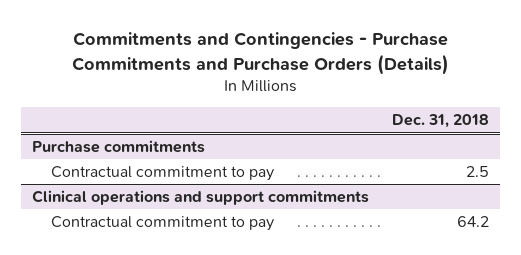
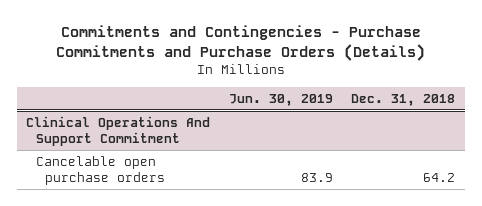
- | Dec. 31, 2018
+ | Jun. 30, 2019 | Dec. 31, 2018
- Purchase commitments
- Contractual commitment to pay | 2.5
- Clinical operations and support commitments
- Contractual commitment to pay | 64.2
+ Clinical Operations And Support Commitment
+ Cancelable open purchase orders | 83.9 | 64.2

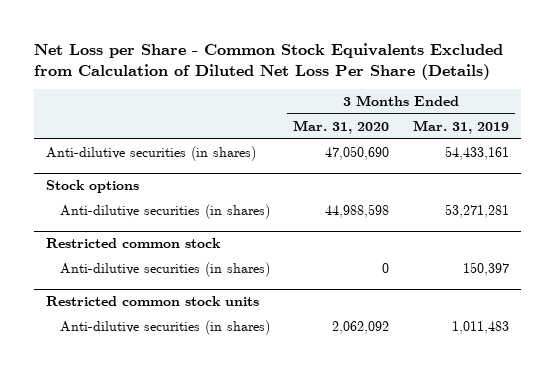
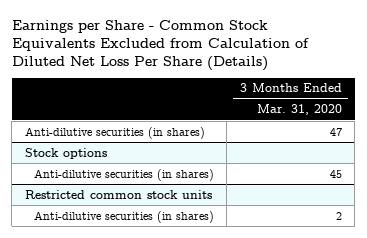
- Net Loss per Share - Common Stock Equivalents Excluded from Calculation of Diluted Net Loss Per Share (Details)
+ Earnings per Share - Common Stock Equivalents Excluded from Calculation of Diluted Net Loss Per Share (Details)
- | 3 Months Ended Mar. 31, 2020 | 3 Months Ended Mar. 31, 2019
+ | 3 Months Ended Mar. 31, 2020
- Anti-dilutive securities (in shares) | 47,050,690 | 54,433,161
+ Anti-dilutive securities (in shares) | 47
@ Stock options
- Anti-dilutive securities (in shares) | 44,988,598 | 53,271,281
- Restricted common stock
- Anti-dilutive securities (in shares) | 0 | 150,397
@ Stock options
+ Anti-dilutive securities (in shares) | 45
@ Restricted common stock units
- Anti-dilutive securities (in shares) | 2,062,092 | 1,011,483
+ Anti-dilutive securities (in shares) | 2

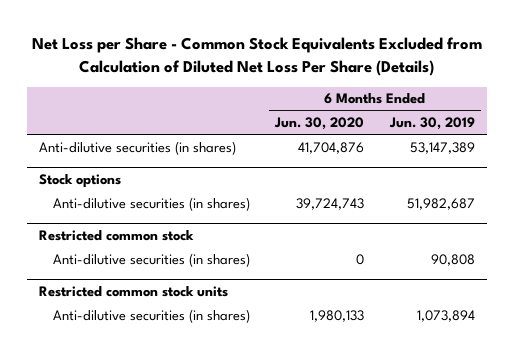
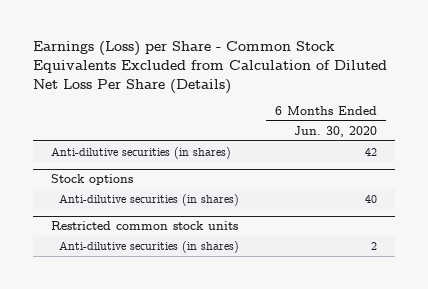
- Net Loss per Share - Common Stock Equivalents Excluded from Calculation of Diluted Net Loss Per Share (Details)
+ Earnings (Loss) per Share - Common Stock Equivalents Excluded from Calculation of Diluted Net Loss Per Share (Details)
- | 6 Months Ended Jun. 30, 2020 | 6 Months Ended Jun. 30, 2019
+ | 6 Months Ended Jun. 30, 2020
- Anti-dilutive securities (in shares) | 41,704,876 | 53,147,389
+ Anti-dilutive securities (in shares) | 42
@ Stock options
- Anti-dilutive securities (in shares) | 39,724,743 | 51,982,687
- Restricted common stock
- Anti-dilutive securities (in shares) | 0 | 90,808
@ Stock options
+ Anti-dilutive securities (in shares) | 40
@ Restricted common stock units
- Anti-dilutive securities (in shares) | 1,980,133 | 1,073,894
+ Anti-dilutive securities (in shares) | 2

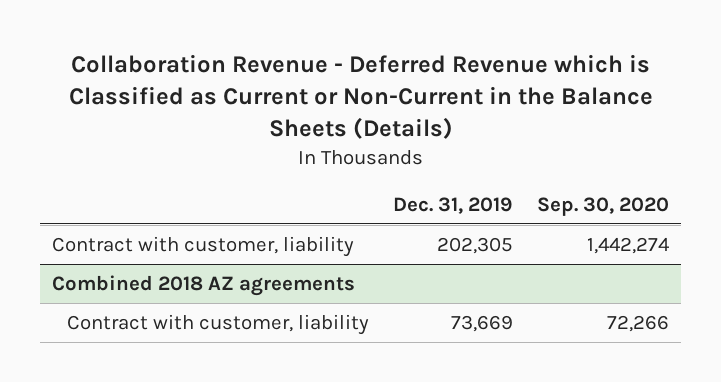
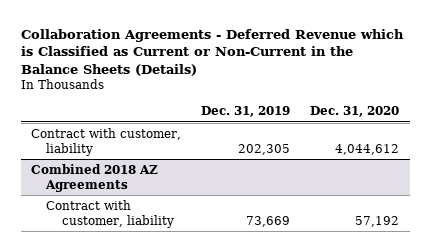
- Collaboration Revenue - Deferred Revenue which is Classified as Current or Non-Current in the Balance Sheets (Details)
+ Collaboration Agreements - Deferred Revenue which is Classified as Current or Non-Current in the Balance Sheets (Details)
- | Dec. 31, 2019 | Sep. 30, 2020
+ | Dec. 31, 2019 | Dec. 31, 2020
- Combined 2018 AZ agreements
+ Combined 2018 AZ Agreements

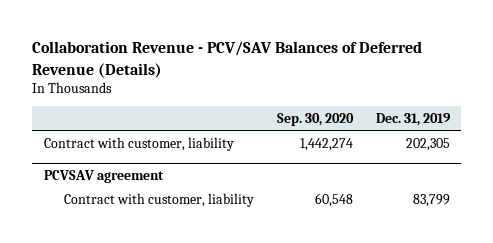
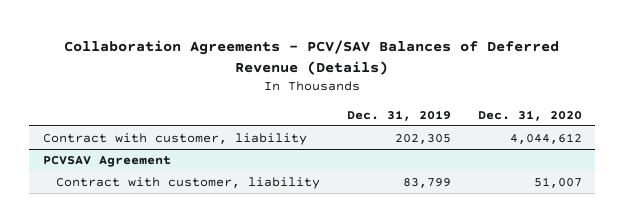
- Collaboration Revenue - PCV/SAV Balances of Deferred Revenue (Details)
+ Collaboration Agreements - PCV/SAV Balances of Deferred Revenue (Details)
- | Sep. 30, 2020 | Dec. 31, 2019
+ | Dec. 31, 2019 | Dec. 31, 2020
- PCVSAV agreement
+ PCVSAV Agreement

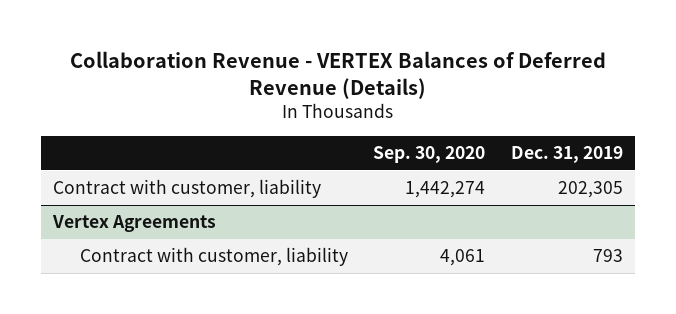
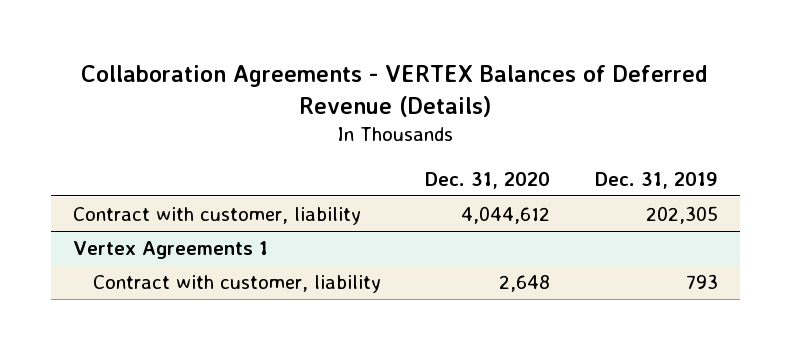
- Collaboration Revenue - VERTEX Balances of Deferred Revenue (Details)
+ Collaboration Agreements - VERTEX Balances of Deferred Revenue (Details)
- | Sep. 30, 2020 | Dec. 31, 2019
+ | Dec. 31, 2020 | Dec. 31, 2019
- Vertex Agreements
+ Vertex Agreements 1

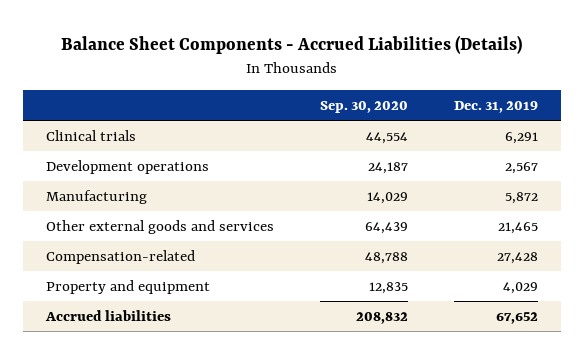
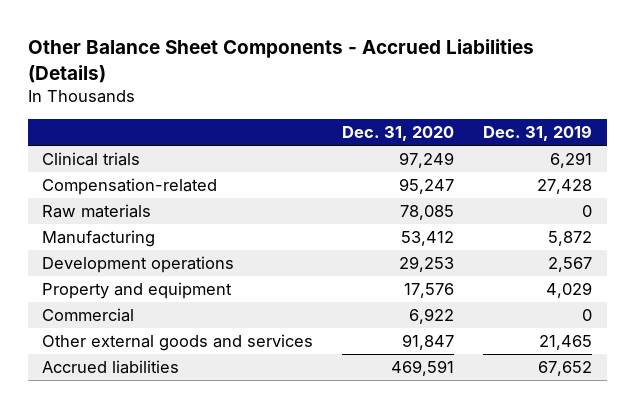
- Balance Sheet Components - Accrued Liabilities (Details)
+ Other Balance Sheet Components - Accrued Liabilities (Details)
- | Sep. 30, 2020 | Dec. 31, 2019
+ | Dec. 31, 2020 | Dec. 31, 2019
+ Raw materials | 78,085 | 0
moved down: Manufacturing | 53,412 | 5,872
moved down: Development operations | 29,253 | 2,567
+ Commercial | 6,922 | 0
moved down: Other external goods and services | 91,847 | 21,465

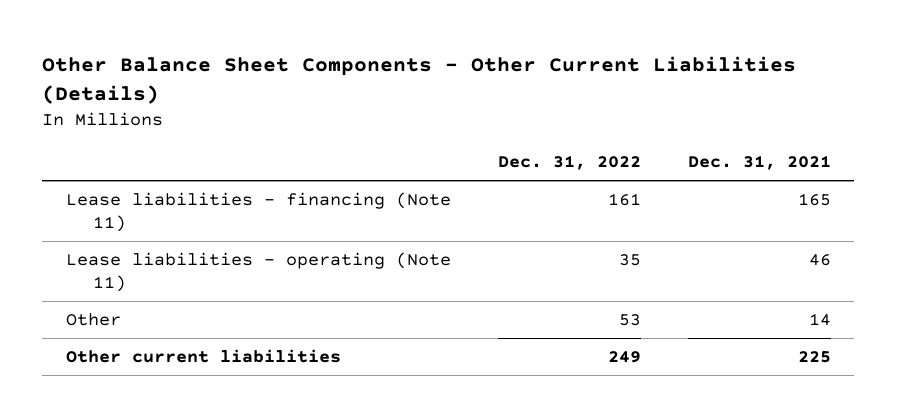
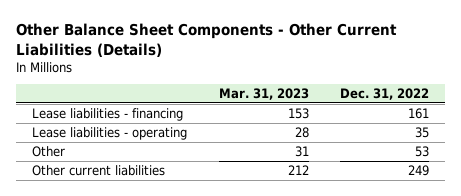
- | Dec. 31, 2022 | Dec. 31, 2021
+ | Mar. 31, 2023 | Dec. 31, 2022
- Lease liabilities - financing (Note 11) | 161 | 165
- Lease liabilities - operating (Note 11) | 35 | 46
+ Lease liabilities - financing | 153 | 161
+ Lease liabilities - operating | 28 | 35

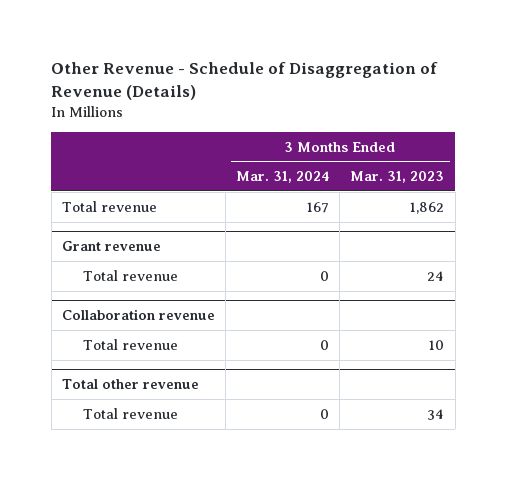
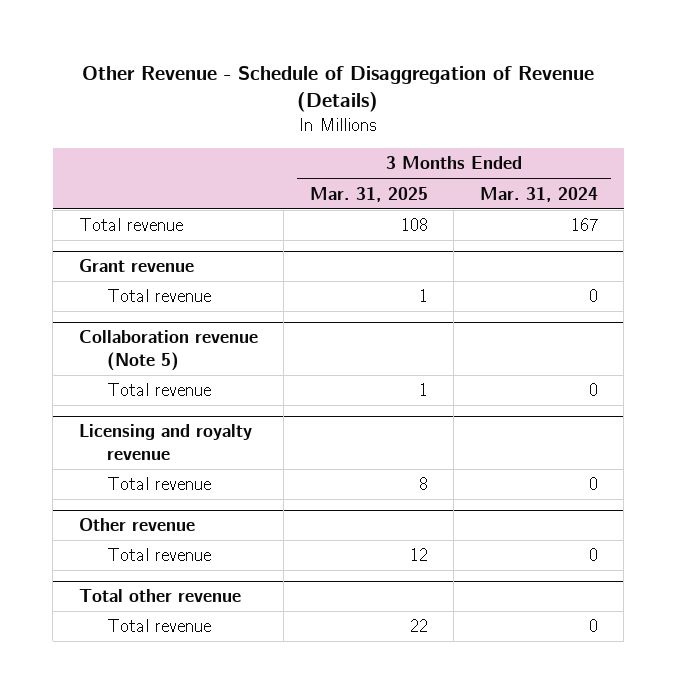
- | 3 Months Ended Mar. 31, 2024 | 3 Months Ended Mar. 31, 2023
+ | 3 Months Ended Mar. 31, 2025 | 3 Months Ended Mar. 31, 2024
- Collaboration revenue
+ Collaboration revenue (Note 5)
+ Licensing and royalty revenue
+ Total revenue | 8 | 0
+ Other revenue
+ Total revenue | 12 | 0

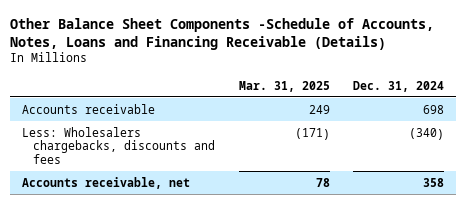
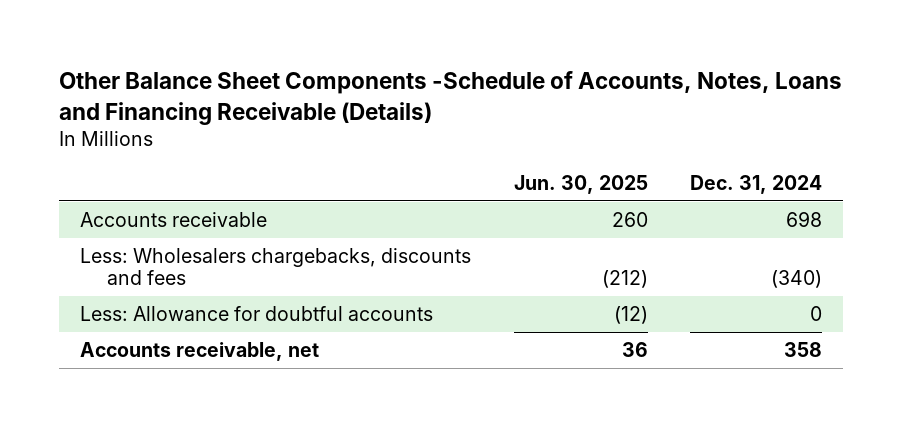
- | Mar. 31, 2025 | Dec. 31, 2024
+ | Jun. 30, 2025 | Dec. 31, 2024
+ Less: Allowance for doubtful accounts | (12) | 0

